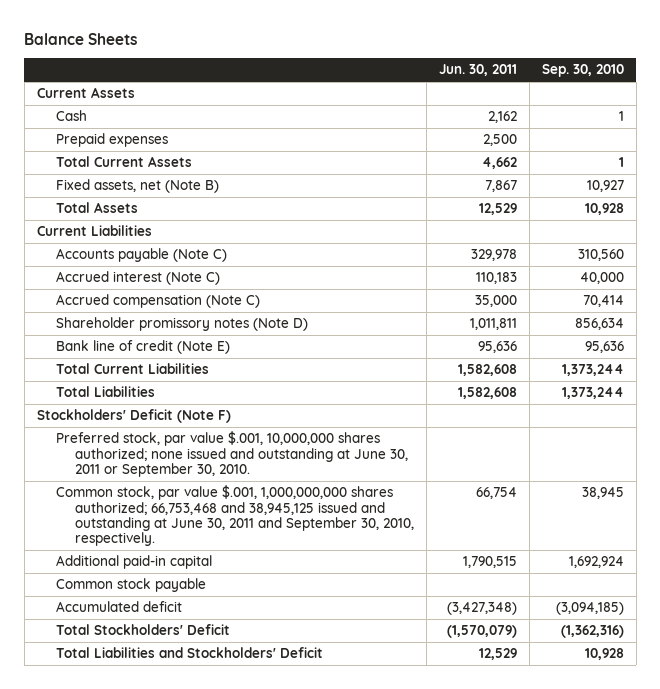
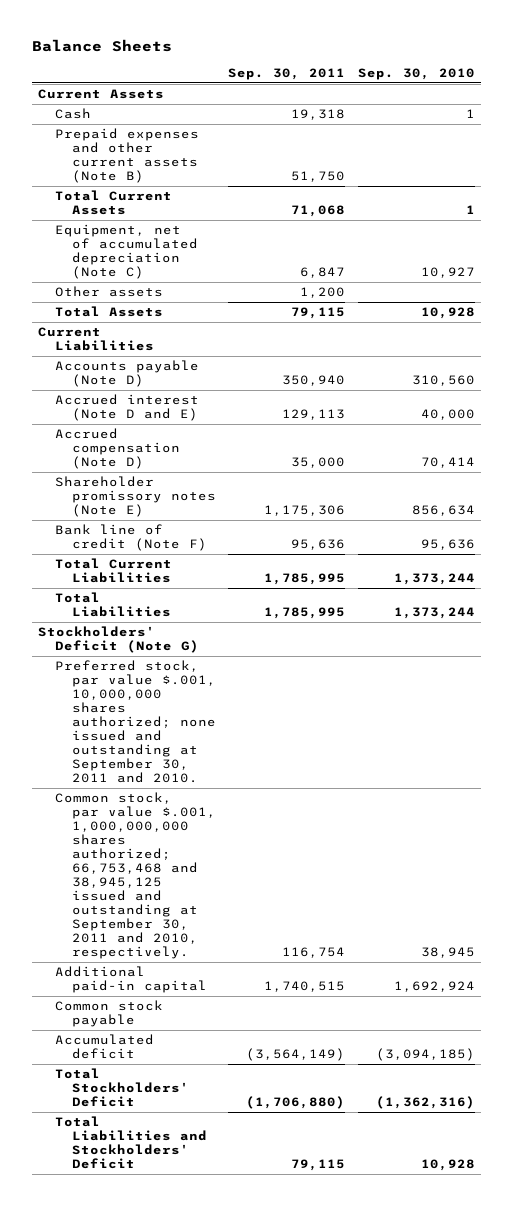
- | Jun. 30, 2011 | Sep. 30, 2010
+ | Sep. 30, 2011 | Sep. 30, 2010
- Prepaid expenses | 2,500 |
+ Prepaid expenses and other current assets (Note B) | 51,750 |
- Fixed assets, net (Note B) | 7,867 | 10,927
+ Equipment, net of accumulated depreciation (Note C) | 6,847 | 10,927
+ Other assets | 1,200 |
- Accounts payable (Note C) | 329,978 | 310,560
- Accrued interest (Note C) | 110,183 | 40,000
- Accrued compensation (Note C) | 35,000 | 70,414
- Shareholder promissory notes (Note D) | 1,011,811 | 856,634
- Bank line of credit (Note E) | 95,636 | 95,636
+ Accounts payable (Note D) | 350,940 | 310,560
+ Accrued interest (Note D and E) | 129,113 | 40,000
+ Accrued compensation (Note D) | 35,000 | 70,414
+ Shareholder promissory notes (Note E) | 1,175,306 | 856,634
+ Bank line of credit (Note F) | 95,636 | 95,636
- Stockholders' Deficit (Note F)
- Preferred stock, par value $.001, 10,000,000 shares authorized; none issued and outstanding at June 30, 2011 or September 30, 2010.
- Common stock, par value $.001, 1,000,000,000 shares authorized; 66,753,468 and 38,945,125 issued and outstanding at June 30, 2011 and September 30, 2010, respectively. | 66,754 | 38,945
+ Stockholders' Deficit (Note G)
+ Preferred stock, par value $.001, 10,000,000 shares authorized; none issued and outstanding at September 30, 2011 and 2010.
+ Common stock, par value $.001, 1,000,000,000 shares authorized; 66,753,468 and 38,945,125 issued and outstanding at September 30, 2011 and 2010, respectively. | 116,754 | 38,945

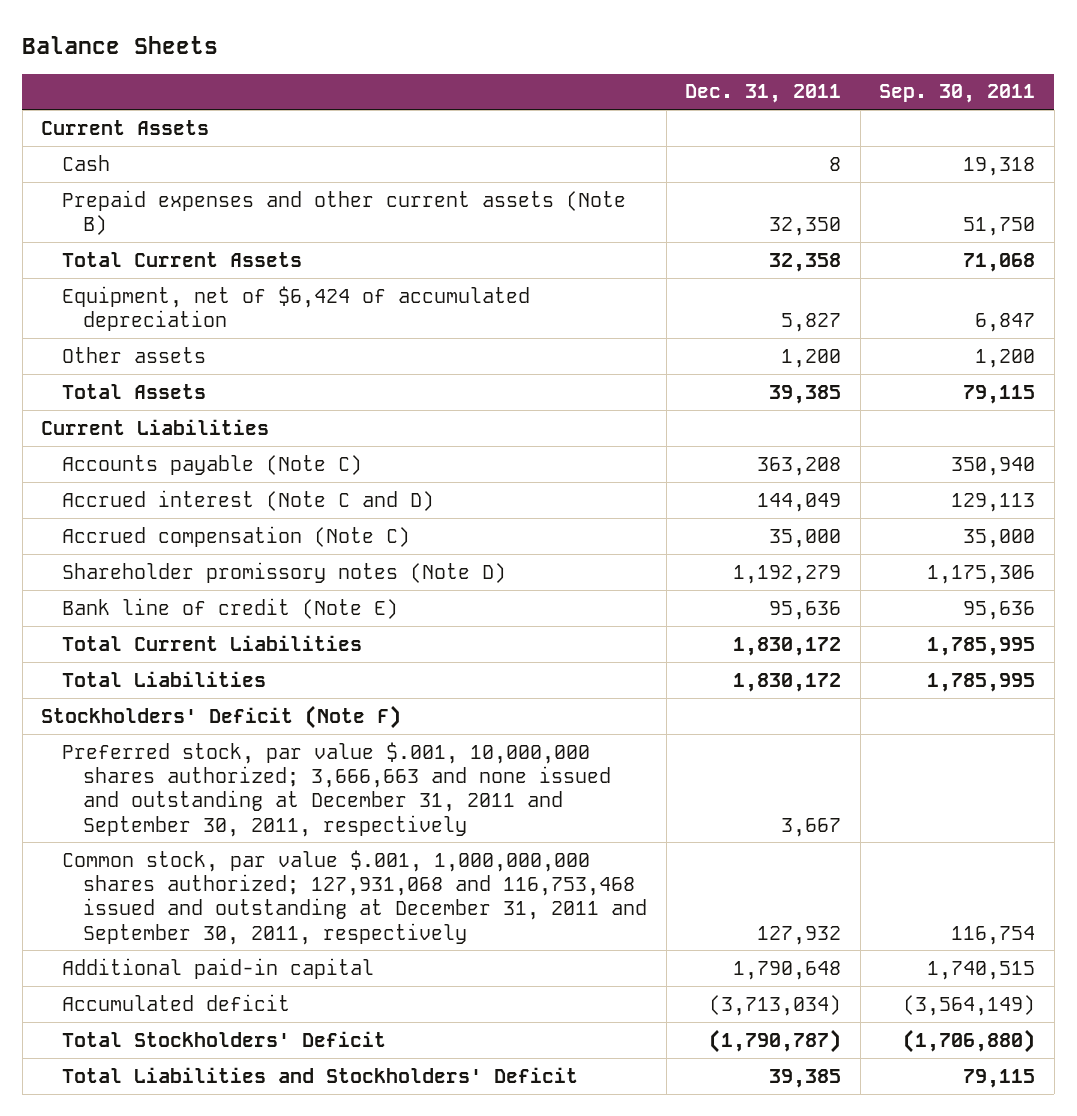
- | Sep. 30, 2011 | Sep. 30, 2010
+ | Dec. 31, 2011 | Sep. 30, 2011
- Equipment, net of accumulated depreciation (Note C) | 6,847 | 10,927
+ Equipment, net of $6,424 of accumulated depreciation | 5,827 | 6,847
- Accounts payable (Note D) | 350,940 | 310,560
- Accrued interest (Note D and E) | 129,113 | 40,000
- Accrued compensation (Note D) | 35,000 | 70,414
- Shareholder promissory notes (Note E) | 1,175,306 | 856,634
- Bank line of credit (Note F) | 95,636 | 95,636
+ Accounts payable (Note C) | 363,208 | 350,940
+ Accrued interest (Note C and D) | 144,049 | 129,113
+ Accrued compensation (Note C) | 35,000 | 35,000
+ Shareholder promissory notes (Note D) | 1,192,279 | 1,175,306
+ Bank line of credit (Note E) | 95,636 | 95,636
- Stockholders' Deficit (Note G)
- Preferred stock, par value $.001, 10,000,000 shares authorized; none issued and outstanding at September 30, 2011 and 2010.
- Common stock, par value $.001, 1,000,000,000 shares authorized; 66,753,468 and 38,945,125 issued and outstanding at September 30, 2011 and 2010, respectively. | 116,754 | 38,945
+ Stockholders' Deficit (Note F)
+ Preferred stock, par value $.001, 10,000,000 shares authorized; 3,666,663 and none issued and outstanding at December 31, 2011 and September 30, 2011, respectively | 3,667 |
+ Common stock, par value $.001, 1,000,000,000 shares authorized; 127,931,068 and 116,753,468 issued and outstanding at December 31, 2011 and September 30, 2011, respectively | 127,932 | 116,754
- Common stock payable

